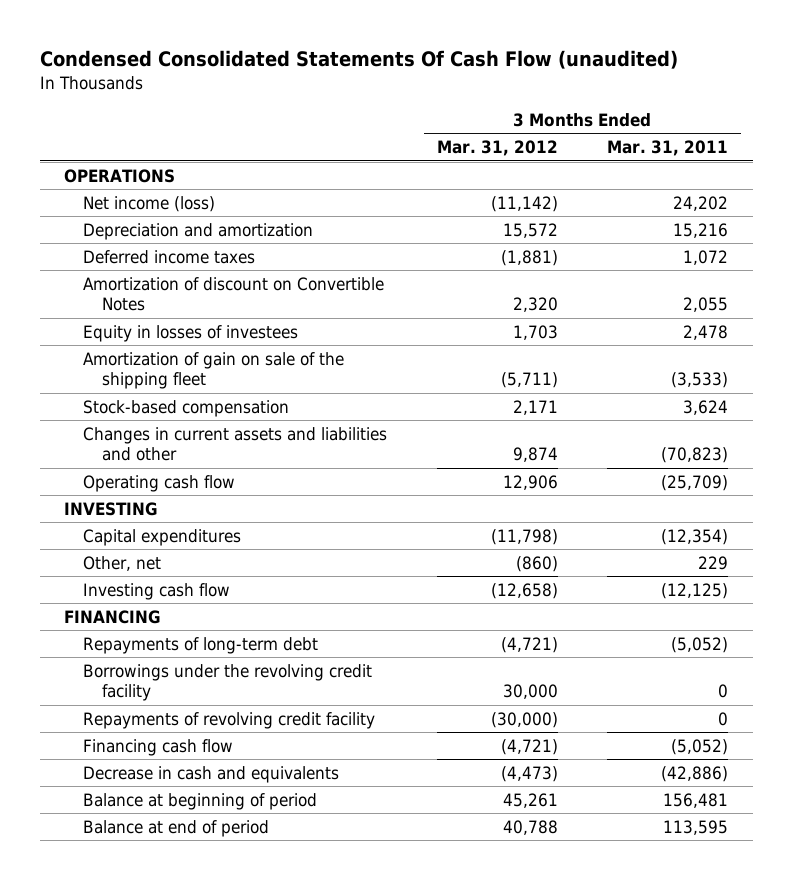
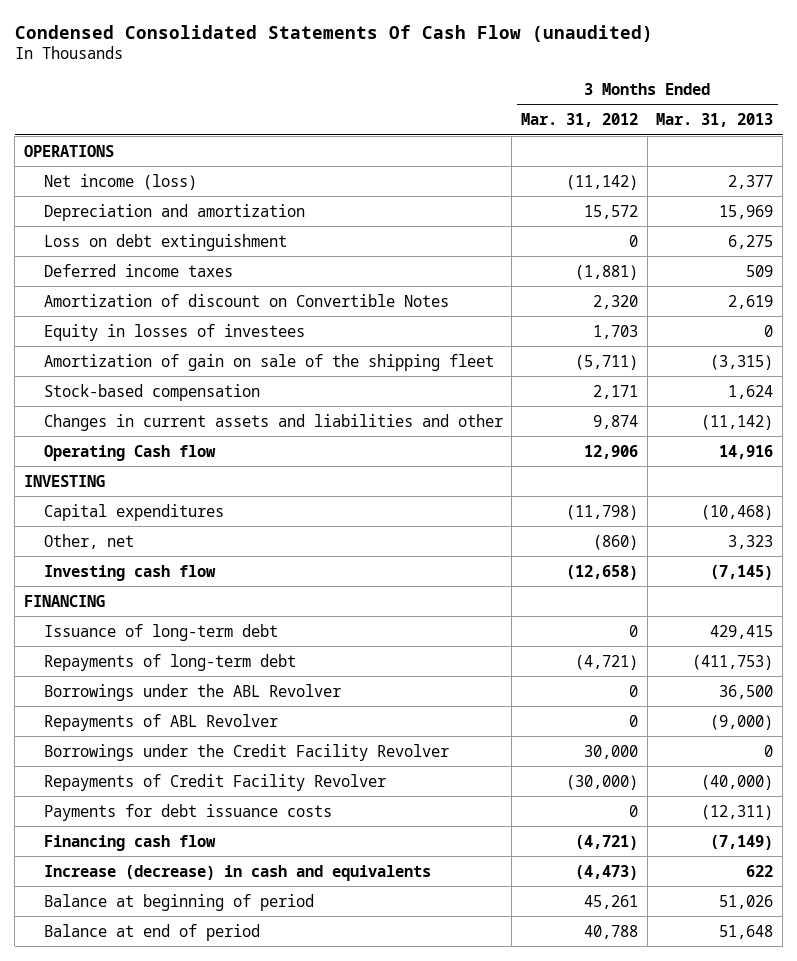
- | 3 Months Ended Mar. 31, 2012 | 3 Months Ended Mar. 31, 2011
+ | 3 Months Ended Mar. 31, 2012 | 3 Months Ended Mar. 31, 2013
+ Loss on debt extinguishment | 0 | 6,275
- Operating cash flow | 12,906 | (25,709)
+ Operating Cash flow | 12,906 | 14,916
+ Issuance of long-term debt | 0 | 429,415
- Borrowings under the revolving credit facility | 30,000 | 0
- Repayments of revolving credit facility | (30,000) | 0
+ Borrowings under the ABL Revolver | 0 | 36,500
+ Repayments of ABL Revolver | 0 | (9,000)
+ Borrowings under the Credit Facility Revolver | 30,000 | 0
+ Repayments of Credit Facility Revolver | (30,000) | (40,000)
+ Payments for debt issuance costs | 0 | (12,311)
- Decrease in cash and equivalents | (4,473) | (42,886)
+ Increase (decrease) in cash and equivalents | (4,473) | 622

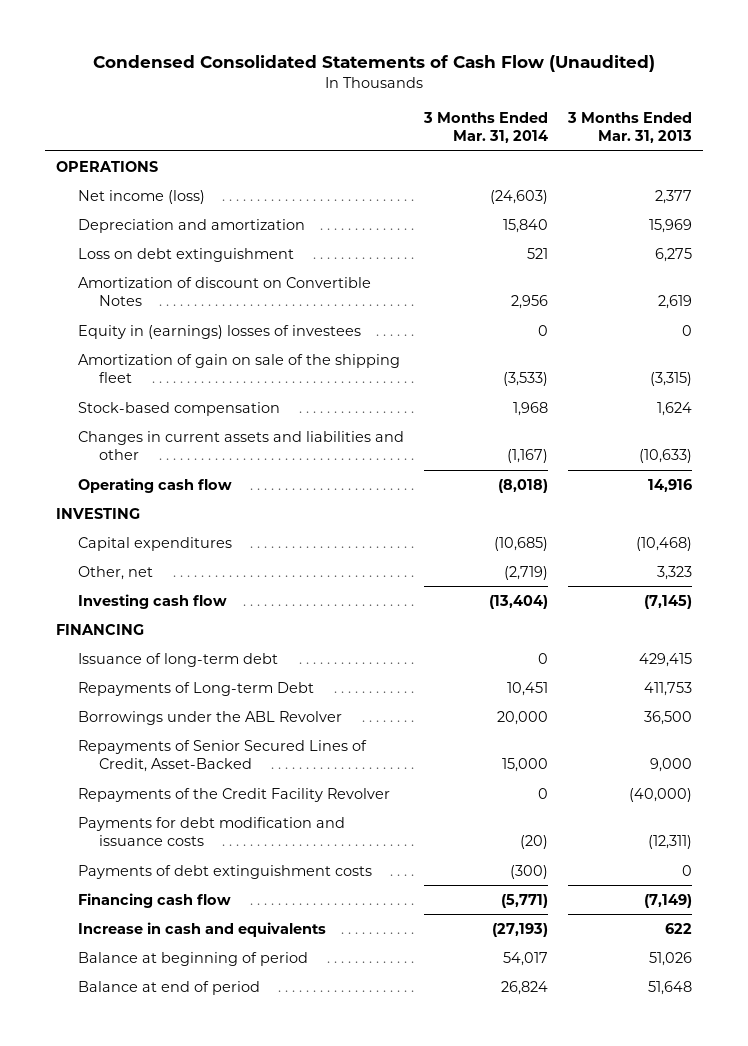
- Condensed Consolidated Statements Of Cash Flow (unaudited)
+ Condensed Consolidated Statements of Cash Flow (Unaudited)
- | 3 Months Ended Mar. 31, 2012 | 3 Months Ended Mar. 31, 2013
+ | 3 Months Ended Mar. 31, 2014 | 3 Months Ended Mar. 31, 2013
- Deferred income taxes | (1,881) | 509
- Equity in losses of investees | 1,703 | 0
+ Equity in (earnings) losses of investees | 0 | 0
- Changes in current assets and liabilities and other | 9,874 | (11,142)
- Operating Cash flow | 12,906 | 14,916
+ Changes in current assets and liabilities and other | (1,167) | (10,633)
+ Operating cash flow | (8,018) | 14,916
- Repayments of long-term debt | (4,721) | (411,753)
+ Repayments of Long-term Debt | 10,451 | 411,753
- Repayments of ABL Revolver | 0 | (9,000)
- Borrowings under the Credit Facility Revolver | 30,000 | 0
- Repayments of Credit Facility Revolver | (30,000) | (40,000)
- Payments for debt issuance costs | 0 | (12,311)
+ Repayments of Senior Secured Lines of Credit, Asset-Backed | 15,000 | 9,000
+ Repayments of the Credit Facility Revolver | 0 | (40,000)
+ Payments for debt modification and issuance costs | (20) | (12,311)
+ Payments of debt extinguishment costs | (300) | 0
- Increase (decrease) in cash and equivalents | (4,473) | 622
+ Increase in cash and equivalents | (27,193) | 622

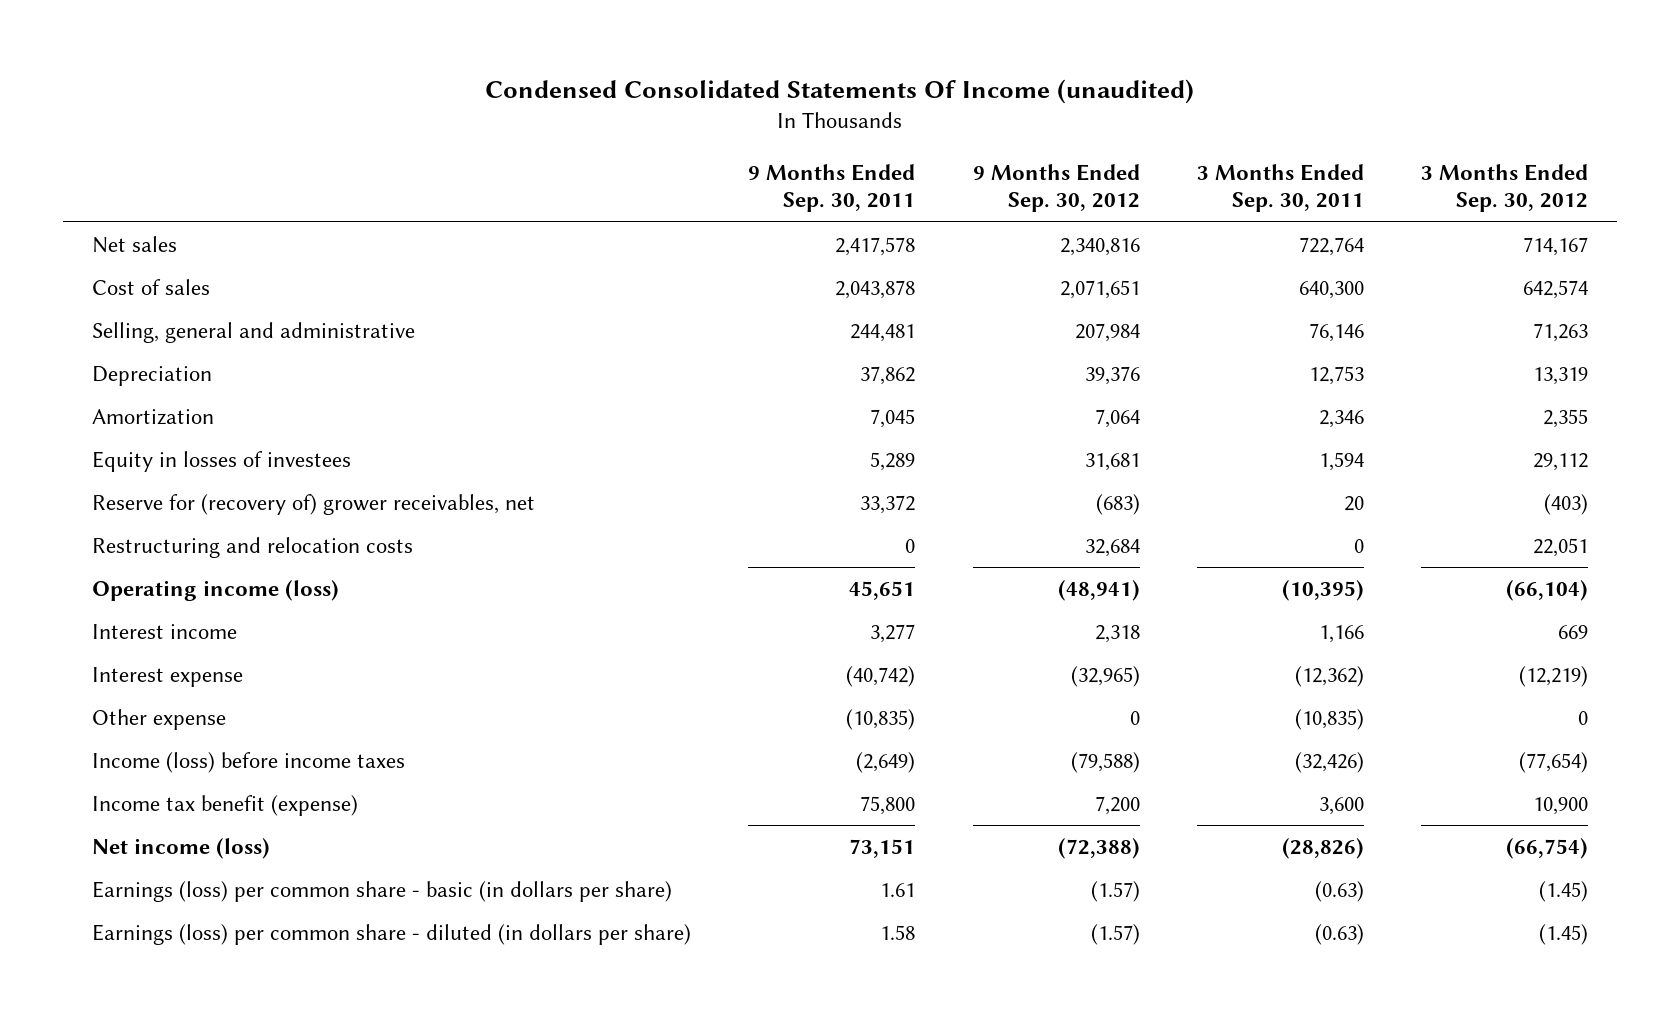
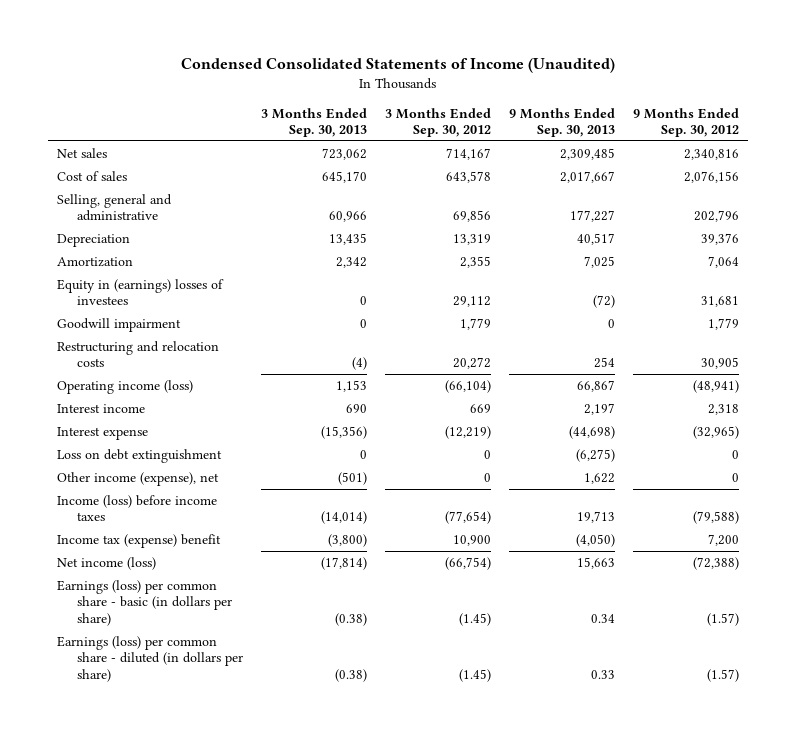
- Condensed Consolidated Statements Of Income (unaudited)
+ Condensed Consolidated Statements of Income (Unaudited)
- | 9 Months Ended Sep. 30, 2011 | 9 Months Ended Sep. 30, 2012 | 3 Months Ended Sep. 30, 2011 | 3 Months Ended Sep. 30, 2012
+ | 3 Months Ended Sep. 30, 2013 | 3 Months Ended Sep. 30, 2012 | 9 Months Ended Sep. 30, 2013 | 9 Months Ended Sep. 30, 2012
- Cost of sales | 2,043,878 | 2,071,651 | 640,300 | 642,574
- Selling, general and administrative | 244,481 | 207,984 | 76,146 | 71,263
+ Cost of sales | 645,170 | 643,578 | 2,017,667 | 2,076,156
+ Selling, general and administrative | 60,966 | 69,856 | 177,227 | 202,796
- Equity in losses of investees | 5,289 | 31,681 | 1,594 | 29,112
- Reserve for (recovery of) grower receivables, net | 33,372 | (683) | 20 | (403)
- Restructuring and relocation costs | 0 | 32,684 | 0 | 22,051
+ Equity in (earnings) losses of investees | 0 | 29,112 | (72) | 31,681
+ Goodwill impairment | 0 | 1,779 | 0 | 1,779
+ Restructuring and relocation costs | (4) | 20,272 | 254 | 30,905
- Other expense | (10,835) | 0 | (10,835) | 0
+ Loss on debt extinguishment | 0 | 0 | (6,275) | 0
+ Other income (expense), net | (501) | 0 | 1,622 | 0
- Income tax benefit (expense) | 75,800 | 7,200 | 3,600 | 10,900
+ Income tax (expense) benefit | (3,800) | 10,900 | (4,050) | 7,200

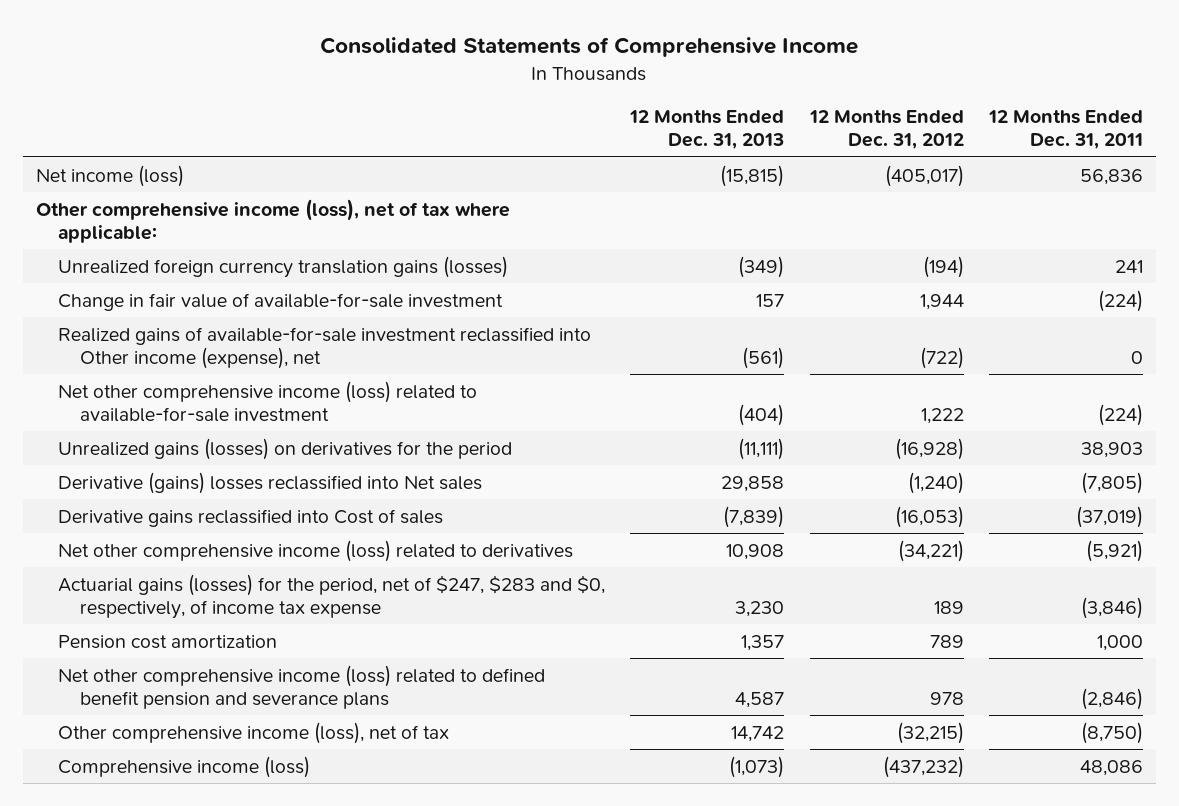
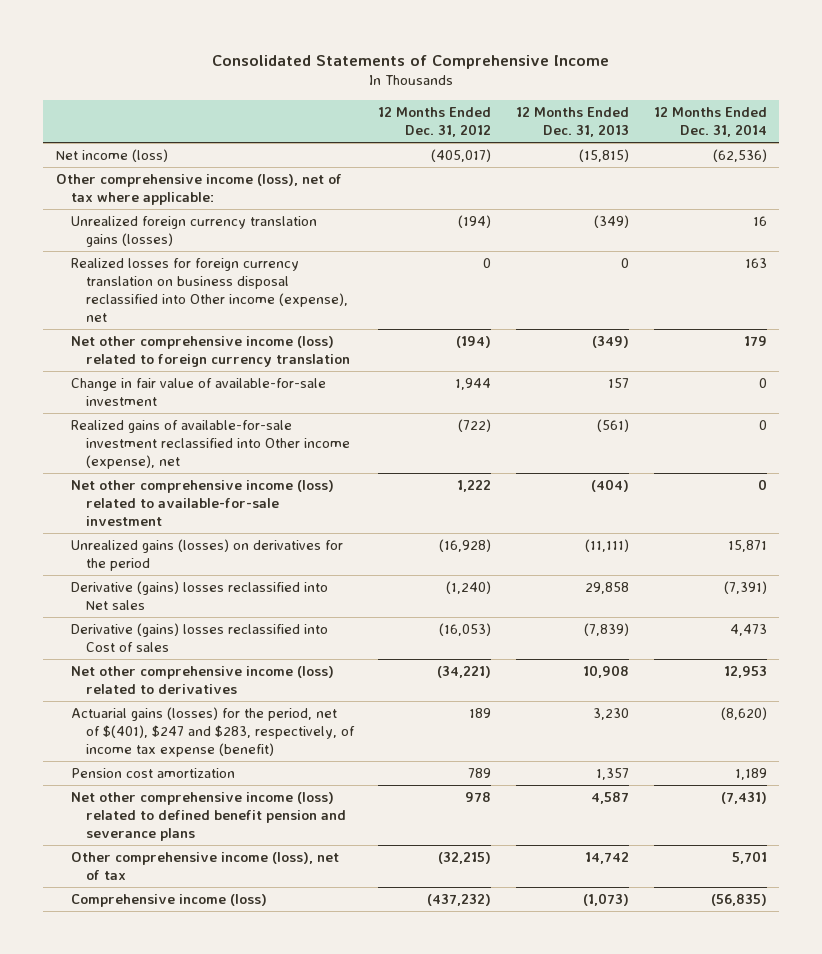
- | 12 Months Ended Dec. 31, 2013 | 12 Months Ended Dec. 31, 2012 | 12 Months Ended Dec. 31, 2011
+ | 12 Months Ended Dec. 31, 2012 | 12 Months Ended Dec. 31, 2013 | 12 Months Ended Dec. 31, 2014
+ Realized losses for foreign currency translation on business disposal reclassified into Other income (expense), net | 0 | 0 | 163
+ Net other comprehensive income (loss) related to foreign currency translation | (194) | (349) | 179
- Derivative gains reclassified into Cost of sales | (7,839) | (16,053) | (37,019)
+ Derivative (gains) losses reclassified into Cost of sales | (16,053) | (7,839) | 4,473
- Actuarial gains (losses) for the period, net of $247, $283 and $0, respectively, of income tax expense | 3,230 | 189 | (3,846)
+ Actuarial gains (losses) for the period, net of $(401), $247 and $283, respectively, of income tax expense (benefit) | 189 | 3,230 | (8,620)

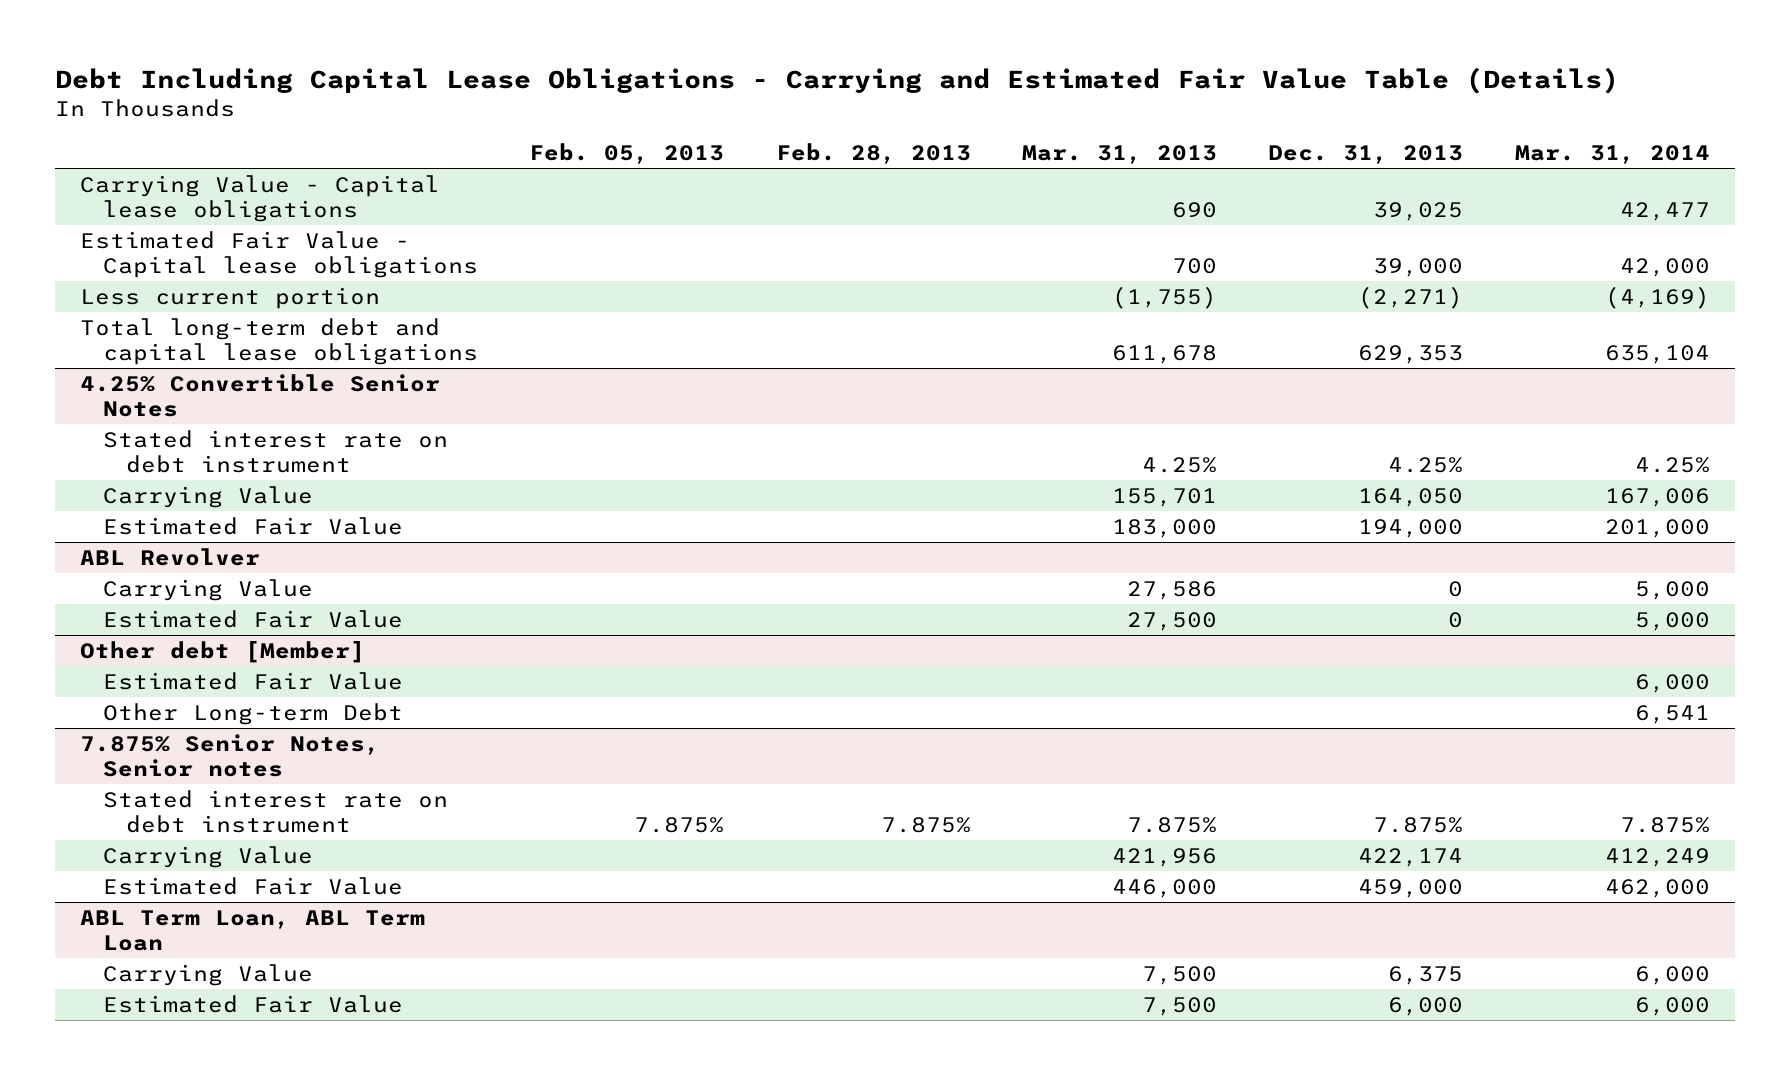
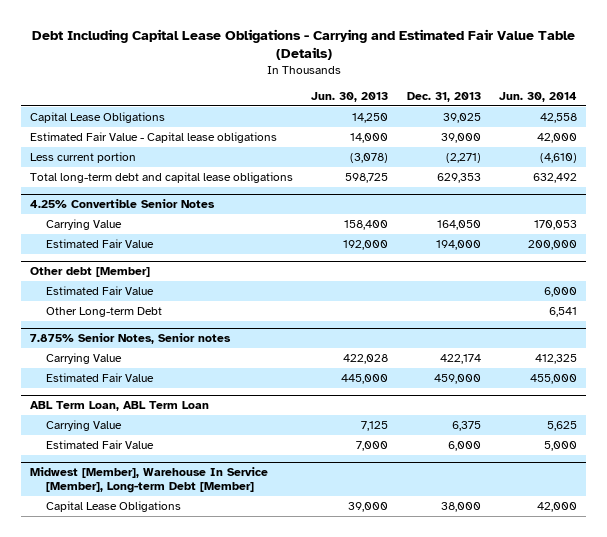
- | Feb. 05, 2013 | Feb. 28, 2013 | Mar. 31, 2013 | Dec. 31, 2013 | Mar. 31, 2014
+ | Jun. 30, 2013 | Dec. 31, 2013 | Jun. 30, 2014
- Carrying Value - Capital lease obligations | | | 690 | 39,025 | 42,477
+ Capital Lease Obligations | 14,250 | 39,025 | 42,558
@ 4.25% Convertible Senior Notes
- Stated interest rate on debt instrument | | | 4.25% | 4.25% | 4.25%
- ABL Revolver
- Carrying Value | | | 27,586 | 0 | 5,000
- Estimated Fair Value | | | 27,500 | 0 | 5,000
@ 7.875% Senior Notes, Senior notes
- Stated interest rate on debt instrument | 7.875% | 7.875% | 7.875% | 7.875% | 7.875%
+ Midwest [Member], Warehouse In Service [Member], Long-term Debt [Member]
+ Capital Lease Obligations | 39,000 | 38,000 | 42,000

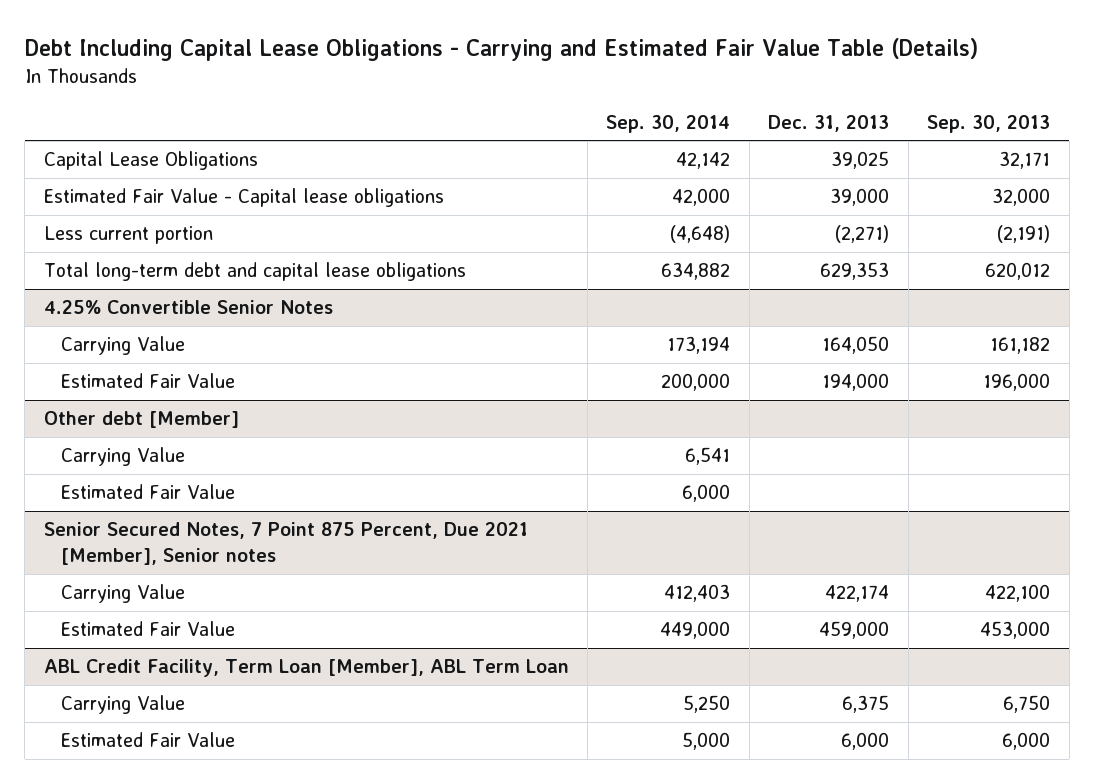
- | Jun. 30, 2013 | Dec. 31, 2013 | Jun. 30, 2014
+ | Sep. 30, 2014 | Dec. 31, 2013 | Sep. 30, 2013
@ Other debt [Member]
+ Carrying Value | 6,541 | |
- Other Long-term Debt | | | 6,541
- 7.875% Senior Notes, Senior notes
+ Senior Secured Notes, 7 Point 875 Percent, Due 2021 [Member], Senior notes
- ABL Term Loan, ABL Term Loan
+ ABL Credit Facility, Term Loan [Member], ABL Term Loan
- Midwest [Member], Warehouse In Service [Member], Long-term Debt [Member]
- Capital Lease Obligations | 39,000 | 38,000 | 42,000

